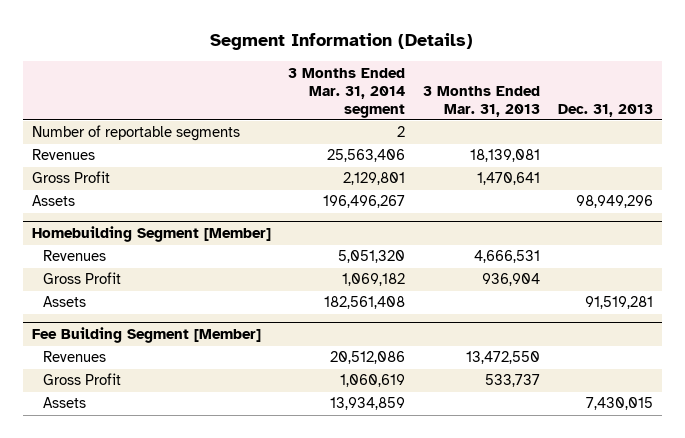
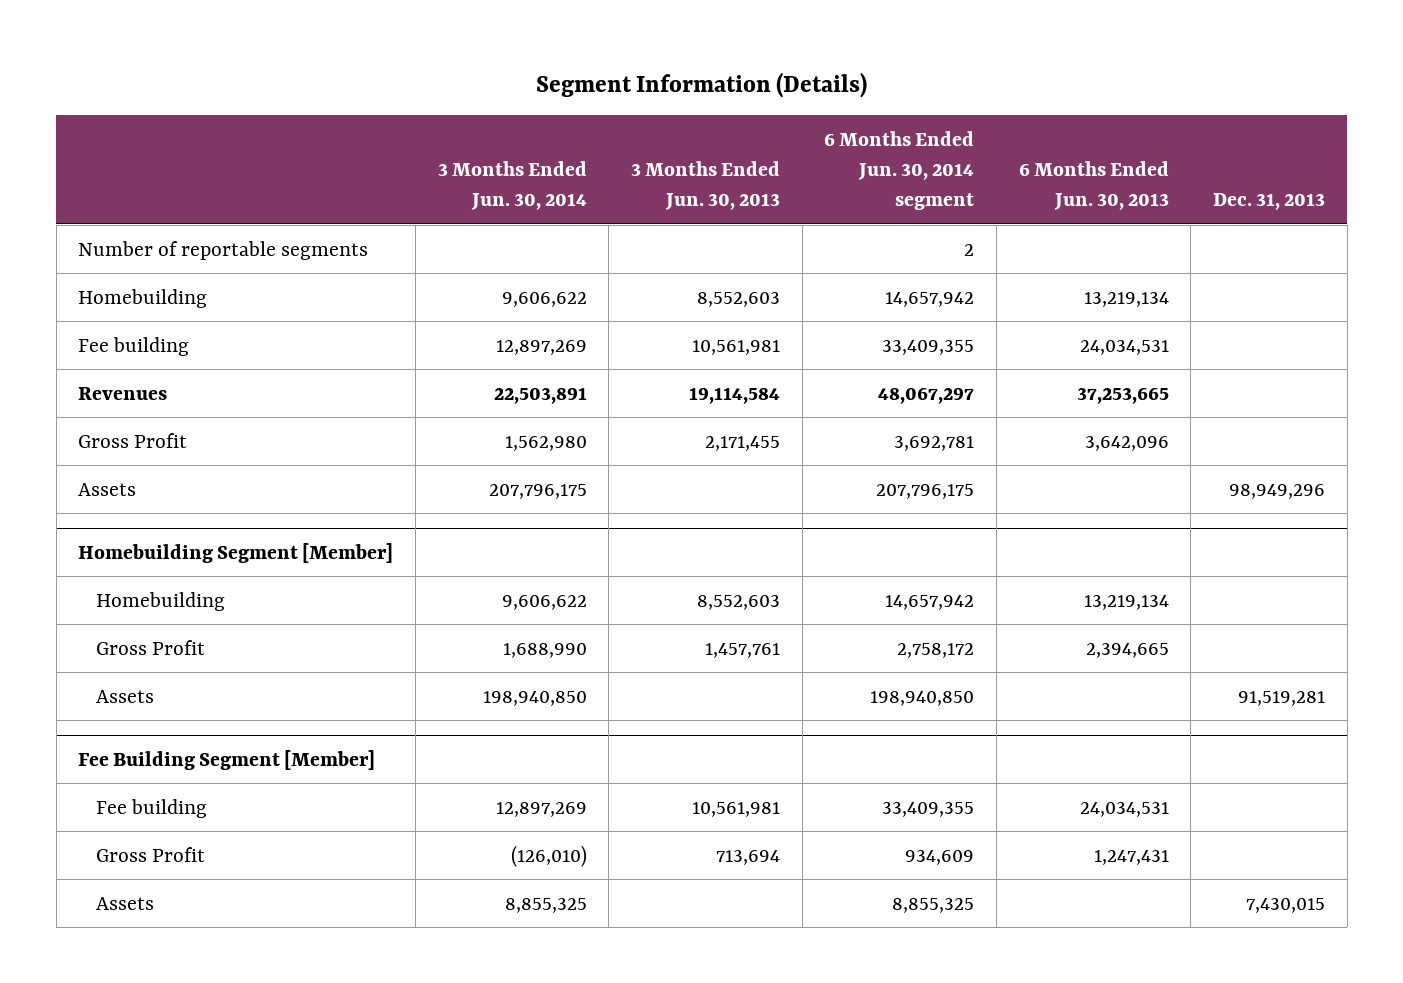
- | 3 Months Ended Mar. 31, 2014 segment | 3 Months Ended Mar. 31, 2013 | Dec. 31, 2013
+ | 3 Months Ended Jun. 30, 2014 | 3 Months Ended Jun. 30, 2013 | 6 Months Ended Jun. 30, 2014 segment | 6 Months Ended Jun. 30, 2013 | Dec. 31, 2013
+ Homebuilding | 9,606,622 | 8,552,603 | 14,657,942 | 13,219,134 |
+ Fee building | 12,897,269 | 10,561,981 | 33,409,355 | 24,034,531 |
@ Homebuilding Segment [Member]
- Revenues | 5,051,320 | 4,666,531 |
+ Homebuilding | 9,606,622 | 8,552,603 | 14,657,942 | 13,219,134 |
@ Fee Building Segment [Member]
- Revenues | 20,512,086 | 13,472,550 |
+ Fee building | 12,897,269 | 10,561,981 | 33,409,355 | 24,034,531 |

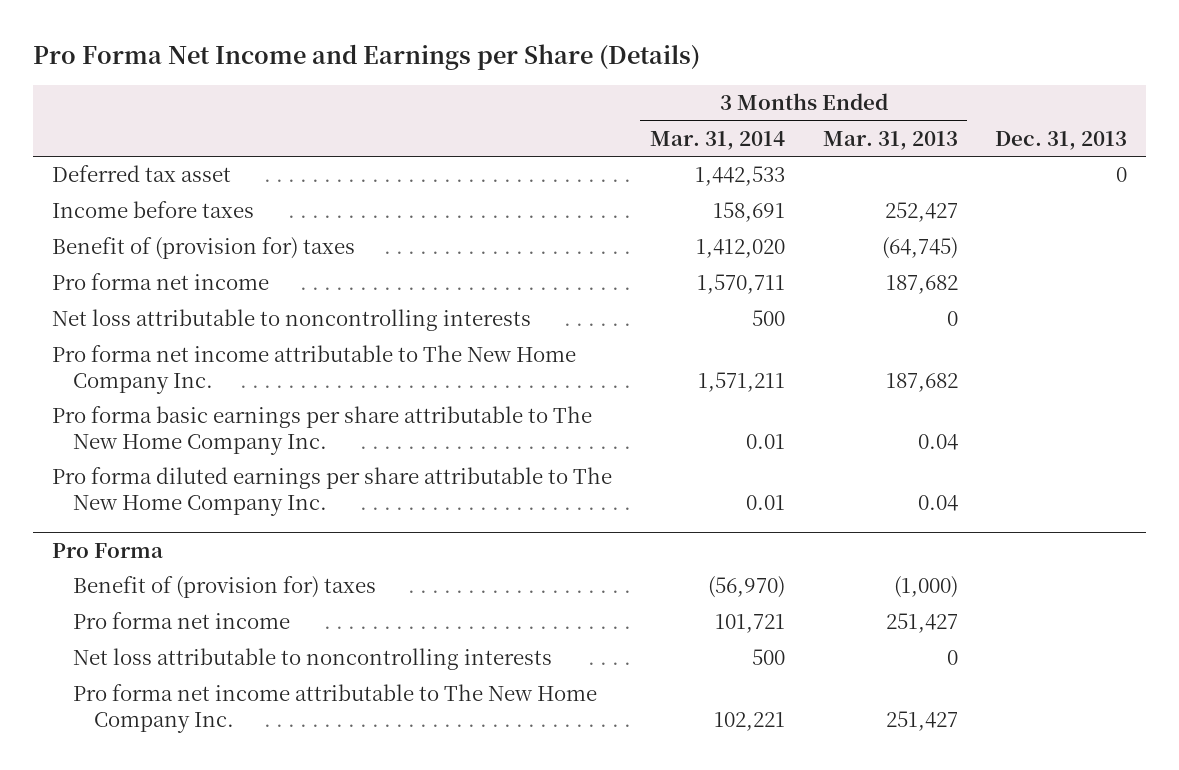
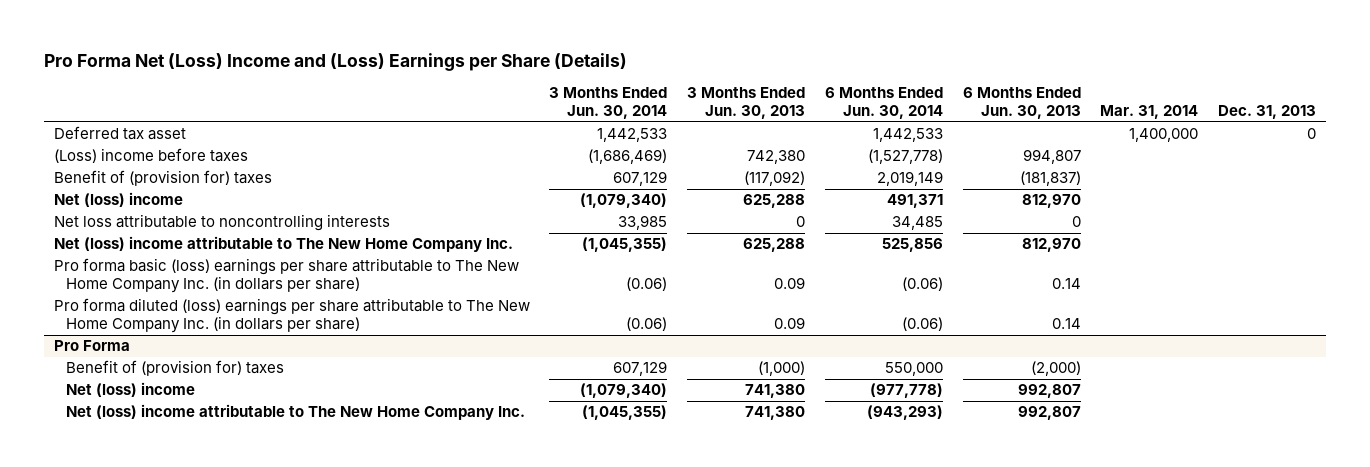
- Pro Forma Net Income and Earnings per Share (Details)
+ Pro Forma Net (Loss) Income and (Loss) Earnings per Share (Details)
- | 3 Months Ended Mar. 31, 2014 | 3 Months Ended Mar. 31, 2013 | Dec. 31, 2013
+ | 3 Months Ended Jun. 30, 2014 | 3 Months Ended Jun. 30, 2013 | 6 Months Ended Jun. 30, 2014 | 6 Months Ended Jun. 30, 2013 | Mar. 31, 2014 | Dec. 31, 2013
- Income before taxes | 158,691 | 252,427 |
+ (Loss) income before taxes | (1,686,469) | 742,380 | (1,527,778) | 994,807 | |
- Pro forma net income | 1,570,711 | 187,682 |
+ Net (loss) income | (1,079,340) | 625,288 | 491,371 | 812,970 | |
- Pro forma net income attributable to The New Home Company Inc. | 1,571,211 | 187,682 |
- Pro forma basic earnings per share attributable to The New Home Company Inc. | 0.01 | 0.04 |
- Pro forma diluted earnings per share attributable to The New Home Company Inc. | 0.01 | 0.04 |
+ Net (loss) income attributable to The New Home Company Inc. | (1,045,355) | 625,288 | 525,856 | 812,970 | |
+ Pro forma basic (loss) earnings per share attributable to The New Home Company Inc. (in dollars per share) | (0.06) | 0.09 | (0.06) | 0.14 | |
+ Pro forma diluted (loss) earnings per share attributable to The New Home Company Inc. (in dollars per share) | (0.06) | 0.09 | (0.06) | 0.14 | |
@ Pro Forma
- Pro forma net income | 101,721 | 251,427 |
- Net loss attributable to noncontrolling interests | 500 | 0 |
- Pro forma net income attributable to The New Home Company Inc. | 102,221 | 251,427 |
+ Net (loss) income | (1,079,340) | 741,380 | (977,778) | 992,807 | |
+ Net (loss) income attributable to The New Home Company Inc. | (1,045,355) | 741,380 | (943,293) | 992,807 | |

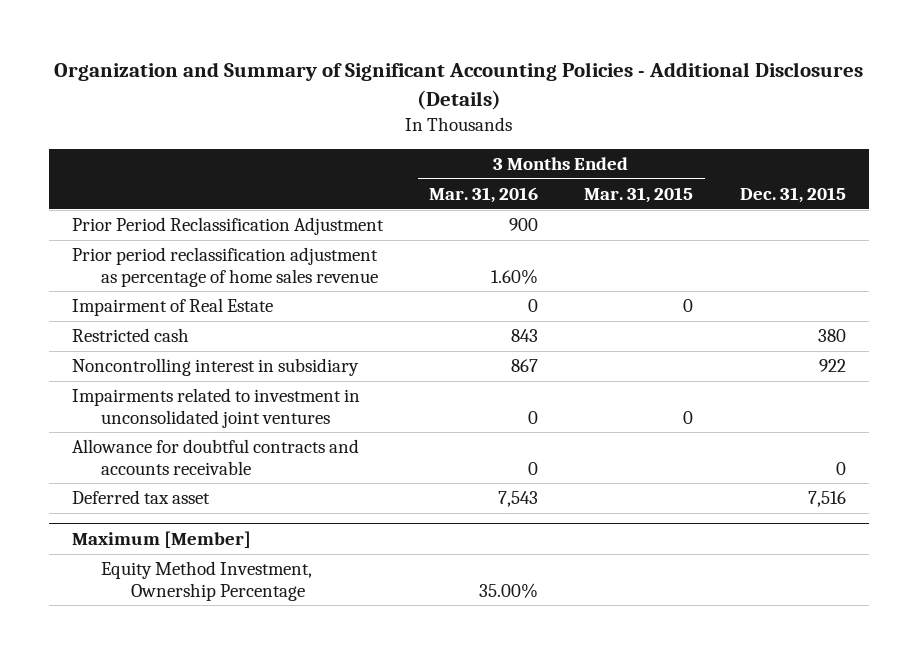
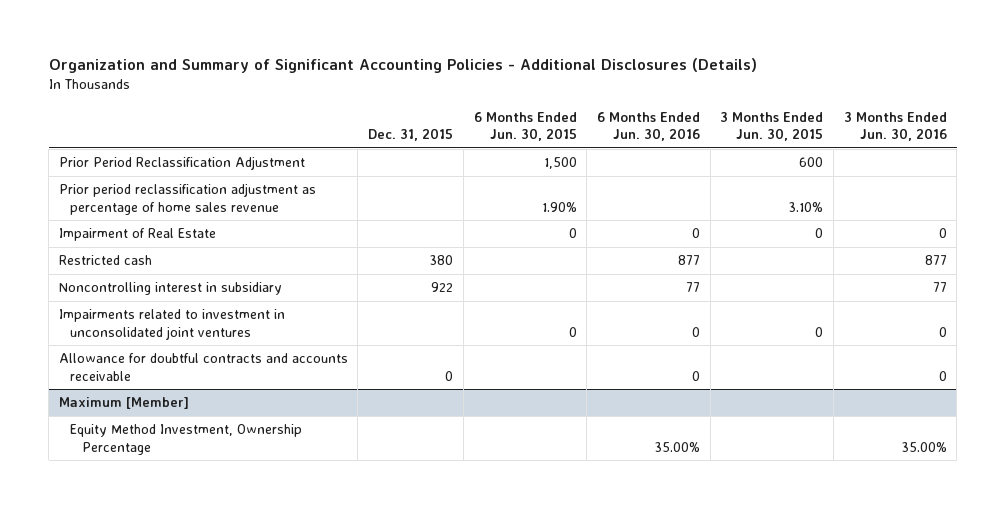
- | 3 Months Ended Mar. 31, 2016 | 3 Months Ended Mar. 31, 2015 | Dec. 31, 2015
+ | Dec. 31, 2015 | 6 Months Ended Jun. 30, 2015 | 6 Months Ended Jun. 30, 2016 | 3 Months Ended Jun. 30, 2015 | 3 Months Ended Jun. 30, 2016
- Deferred tax asset | 7,543 | | 7,516

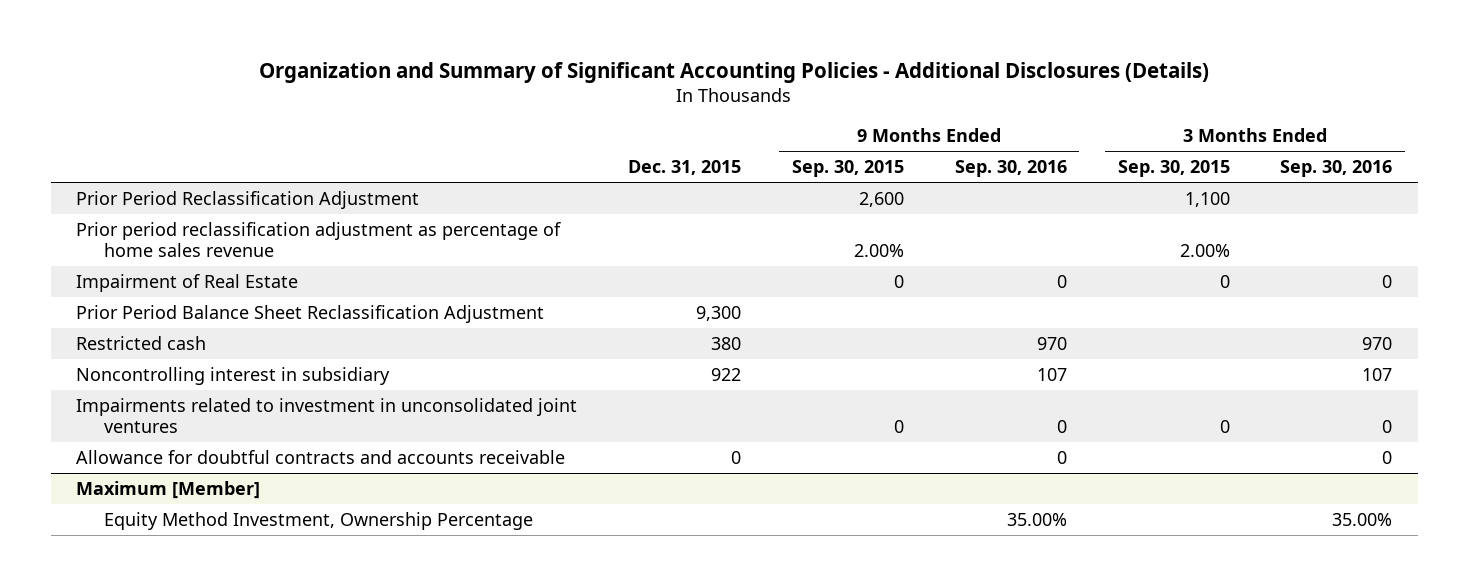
- | Dec. 31, 2015 | 6 Months Ended Jun. 30, 2015 | 6 Months Ended Jun. 30, 2016 | 3 Months Ended Jun. 30, 2015 | 3 Months Ended Jun. 30, 2016
+ | Dec. 31, 2015 | 9 Months Ended Sep. 30, 2015 | 9 Months Ended Sep. 30, 2016 | 3 Months Ended Sep. 30, 2015 | 3 Months Ended Sep. 30, 2016
+ Prior Period Balance Sheet Reclassification Adjustment | 9,300 | | | |

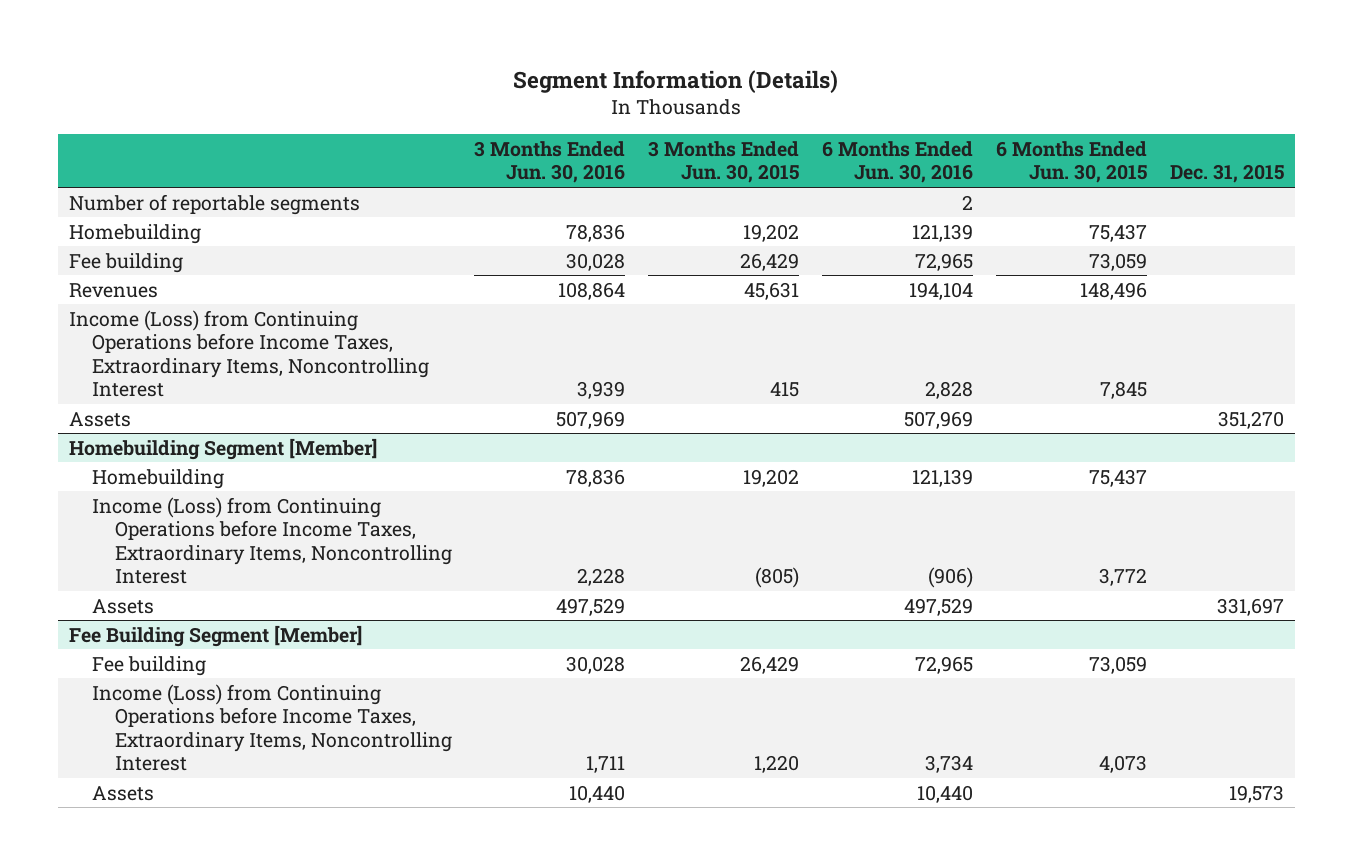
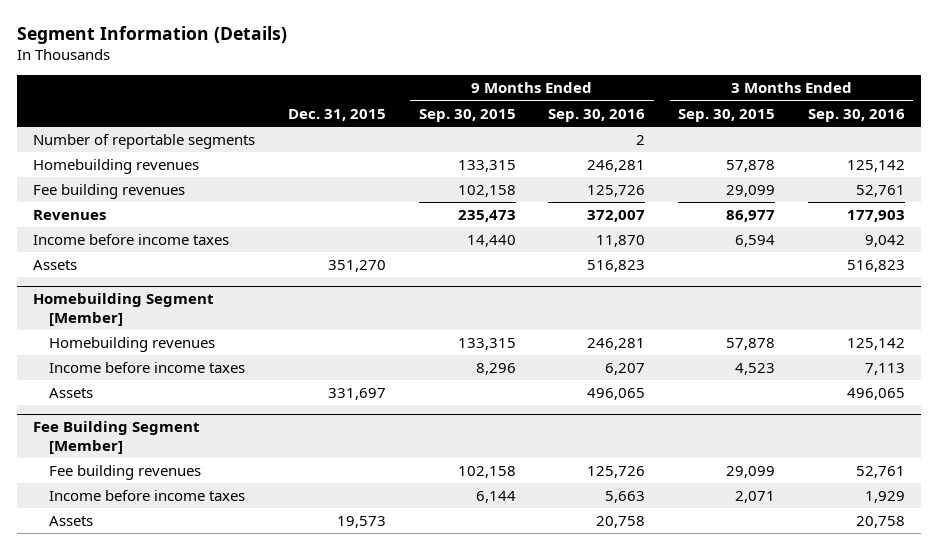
- | 3 Months Ended Jun. 30, 2016 | 3 Months Ended Jun. 30, 2015 | 6 Months Ended Jun. 30, 2016 | 6 Months Ended Jun. 30, 2015 | Dec. 31, 2015
+ | Dec. 31, 2015 | 9 Months Ended Sep. 30, 2015 | 9 Months Ended Sep. 30, 2016 | 3 Months Ended Sep. 30, 2015 | 3 Months Ended Sep. 30, 2016
- Homebuilding | 78,836 | 19,202 | 121,139 | 75,437 |
- Fee building | 30,028 | 26,429 | 72,965 | 73,059 |
+ Homebuilding revenues | | 133,315 | 246,281 | 57,878 | 125,142
+ Fee building revenues | | 102,158 | 125,726 | 29,099 | 52,761
- Income (Loss) from Continuing Operations before Income Taxes, Extraordinary Items, Noncontrolling Interest | 3,939 | 415 | 2,828 | 7,845 |
+ Income before income taxes | | 14,440 | 11,870 | 6,594 | 9,042
@ Homebuilding Segment [Member]
- Homebuilding | 78,836 | 19,202 | 121,139 | 75,437 |
- Income (Loss) from Continuing Operations before Income Taxes, Extraordinary Items, Noncontrolling Interest | 2,228 | (805) | (906) | 3,772 |
+ Homebuilding revenues | | 133,315 | 246,281 | 57,878 | 125,142
+ Income before income taxes | | 8,296 | 6,207 | 4,523 | 7,113
@ Fee Building Segment [Member]
- Fee building | 30,028 | 26,429 | 72,965 | 73,059 |
- Income (Loss) from Continuing Operations before Income Taxes, Extraordinary Items, Noncontrolling Interest | 1,711 | 1,220 | 3,734 | 4,073 |
+ Fee building revenues | | 102,158 | 125,726 | 29,099 | 52,761
+ Income before income taxes | | 6,144 | 5,663 | 2,071 | 1,929

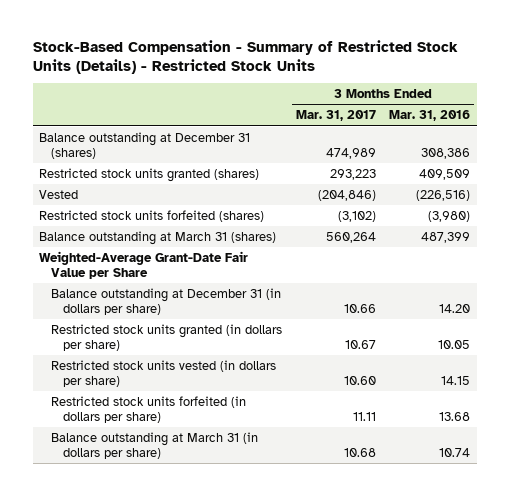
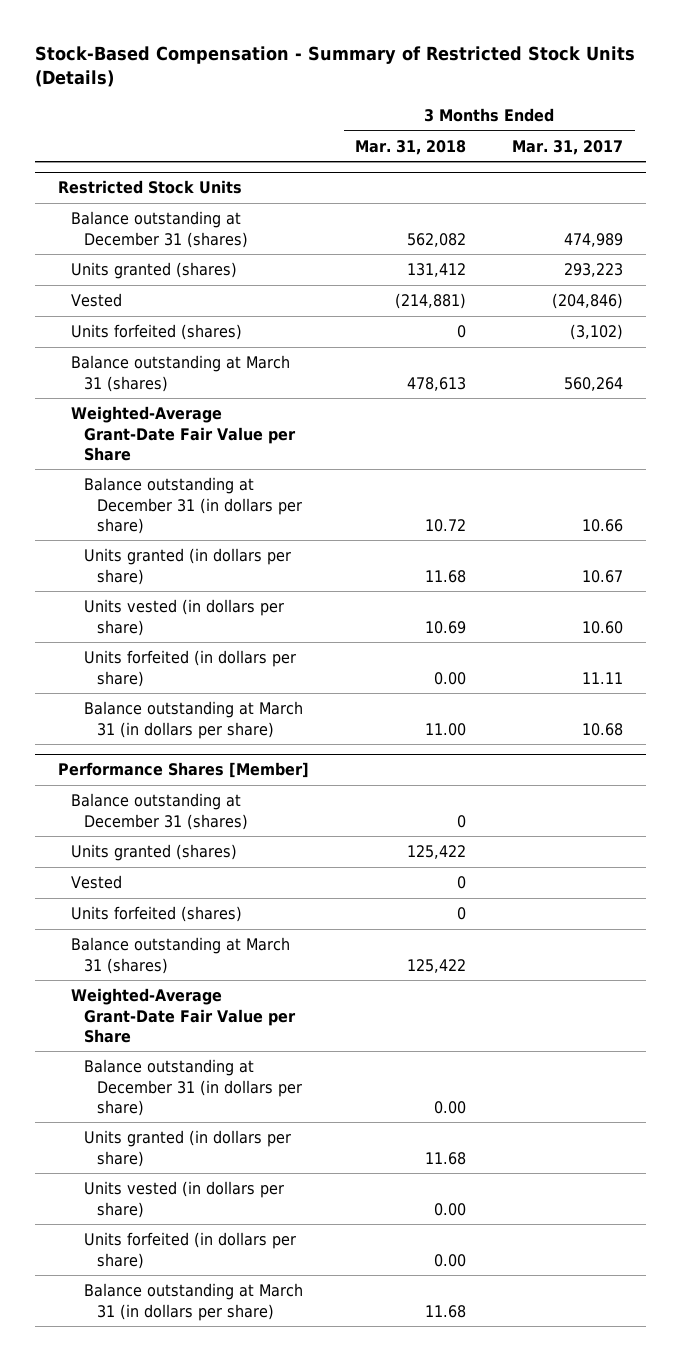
- Stock-Based Compensation - Summary of Restricted Stock Units (Details) - Restricted Stock Units
+ Stock-Based Compensation - Summary of Restricted Stock Units (Details)
- | 3 Months Ended Mar. 31, 2017 | 3 Months Ended Mar. 31, 2016
+ | 3 Months Ended Mar. 31, 2018 | 3 Months Ended Mar. 31, 2017
+ Restricted Stock Units
- Restricted stock units granted (shares) | 293,223 | 409,509
+ Units granted (shares) | 131,412 | 293,223
- Restricted stock units forfeited (shares) | (3,102) | (3,980)
+ Units forfeited (shares) | 0 | (3,102)
- Restricted stock units granted (in dollars per share) | 10.67 | 10.05
- Restricted stock units vested (in dollars per share) | 10.60 | 14.15
- Restricted stock units forfeited (in dollars per share) | 11.11 | 13.68
+ Units granted (in dollars per share) | 11.68 | 10.67
+ Units vested (in dollars per share) | 10.69 | 10.60
+ Units forfeited (in dollars per share) | 0.00 | 11.11
+ Performance Shares [Member]
+ Balance outstanding at December 31 (shares) | 0 |
+ Units granted (shares) | 125,422 |
+ Vested | 0 |
+ Units forfeited (shares) | 0 |
+ Balance outstanding at March 31 (shares) | 125,422 |
+ Weighted-Average Grant-Date Fair Value per Share
+ Balance outstanding at December 31 (in dollars per share) | 0.00 |
+ Units granted (in dollars per share) | 11.68 |
+ Units vested (in dollars per share) | 0.00 |
+ Units forfeited (in dollars per share) | 0.00 |
+ Balance outstanding at March 31 (in dollars per share) | 11.68 |

